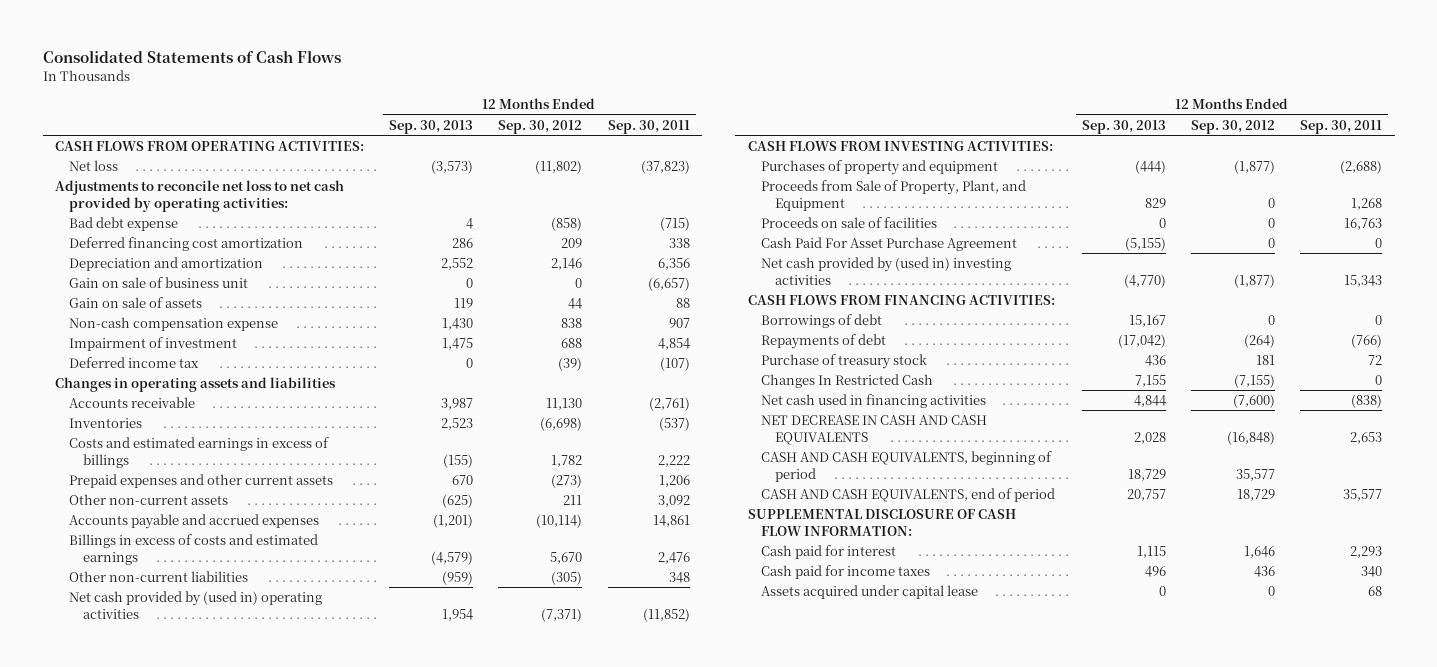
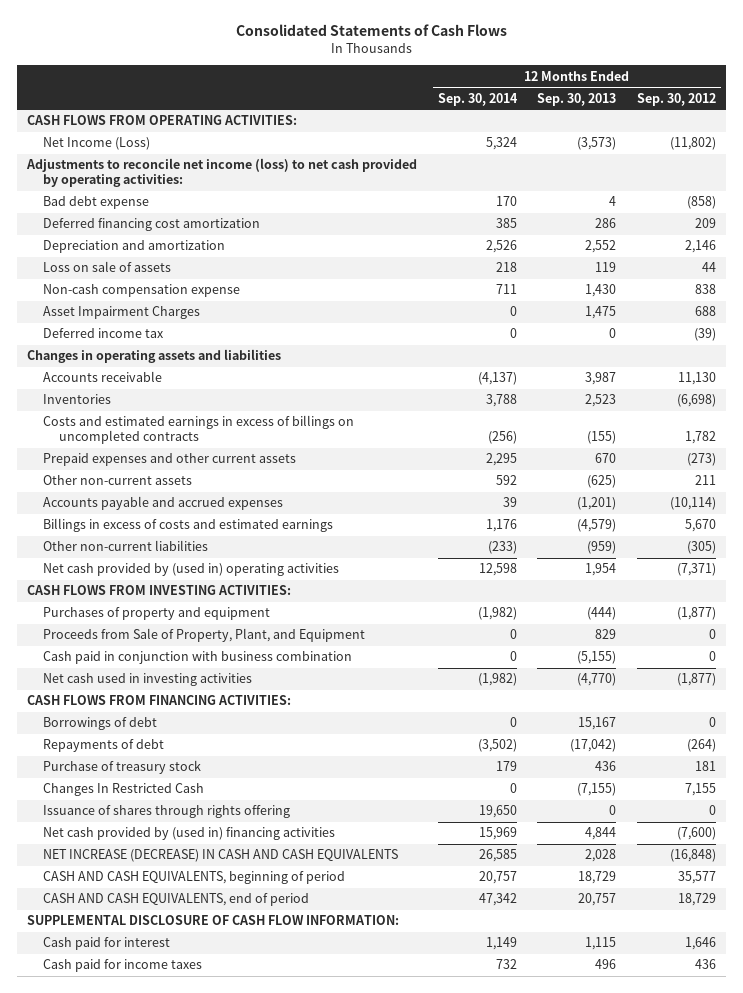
- | 12 Months Ended Sep. 30, 2013 | 12 Months Ended Sep. 30, 2012 | 12 Months Ended Sep. 30, 2011
+ | 12 Months Ended Sep. 30, 2014 | 12 Months Ended Sep. 30, 2013 | 12 Months Ended Sep. 30, 2012
- Net loss | (3,573) | (11,802) | (37,823)
- Adjustments to reconcile net loss to net cash provided by operating activities:
+ Net Income (Loss) | 5,324 | (3,573) | (11,802)
+ Adjustments to reconcile net income (loss) to net cash provided by operating activities:
- Gain on sale of business unit | 0 | 0 | (6,657)
- Gain on sale of assets | 119 | 44 | 88
+ Loss on sale of assets | 218 | 119 | 44
- Impairment of investment | 1,475 | 688 | 4,854
+ Asset Impairment Charges | 0 | 1,475 | 688
- Costs and estimated earnings in excess of billings | (155) | 1,782 | 2,222
+ Costs and estimated earnings in excess of billings on uncompleted contracts | (256) | (155) | 1,782
- Proceeds on sale of facilities | 0 | 0 | 16,763
- Cash Paid For Asset Purchase Agreement | (5,155) | 0 | 0
- Net cash provided by (used in) investing activities | (4,770) | (1,877) | 15,343
+ Cash paid in conjunction with business combination | 0 | (5,155) | 0
+ Net cash used in investing activities | (1,982) | (4,770) | (1,877)
- Changes In Restricted Cash | 7,155 | (7,155) | 0
- Net cash used in financing activities | 4,844 | (7,600) | (838)
- NET DECREASE IN CASH AND CASH EQUIVALENTS | 2,028 | (16,848) | 2,653
+ Changes In Restricted Cash | 0 | (7,155) | 7,155
+ Issuance of shares through rights offering | 19,650 | 0 | 0
+ Net cash provided by (used in) financing activities | 15,969 | 4,844 | (7,600)
+ NET INCREASE (DECREASE) IN CASH AND CASH EQUIVALENTS | 26,585 | 2,028 | (16,848)
- Assets acquired under capital lease | 0 | 0 | 68

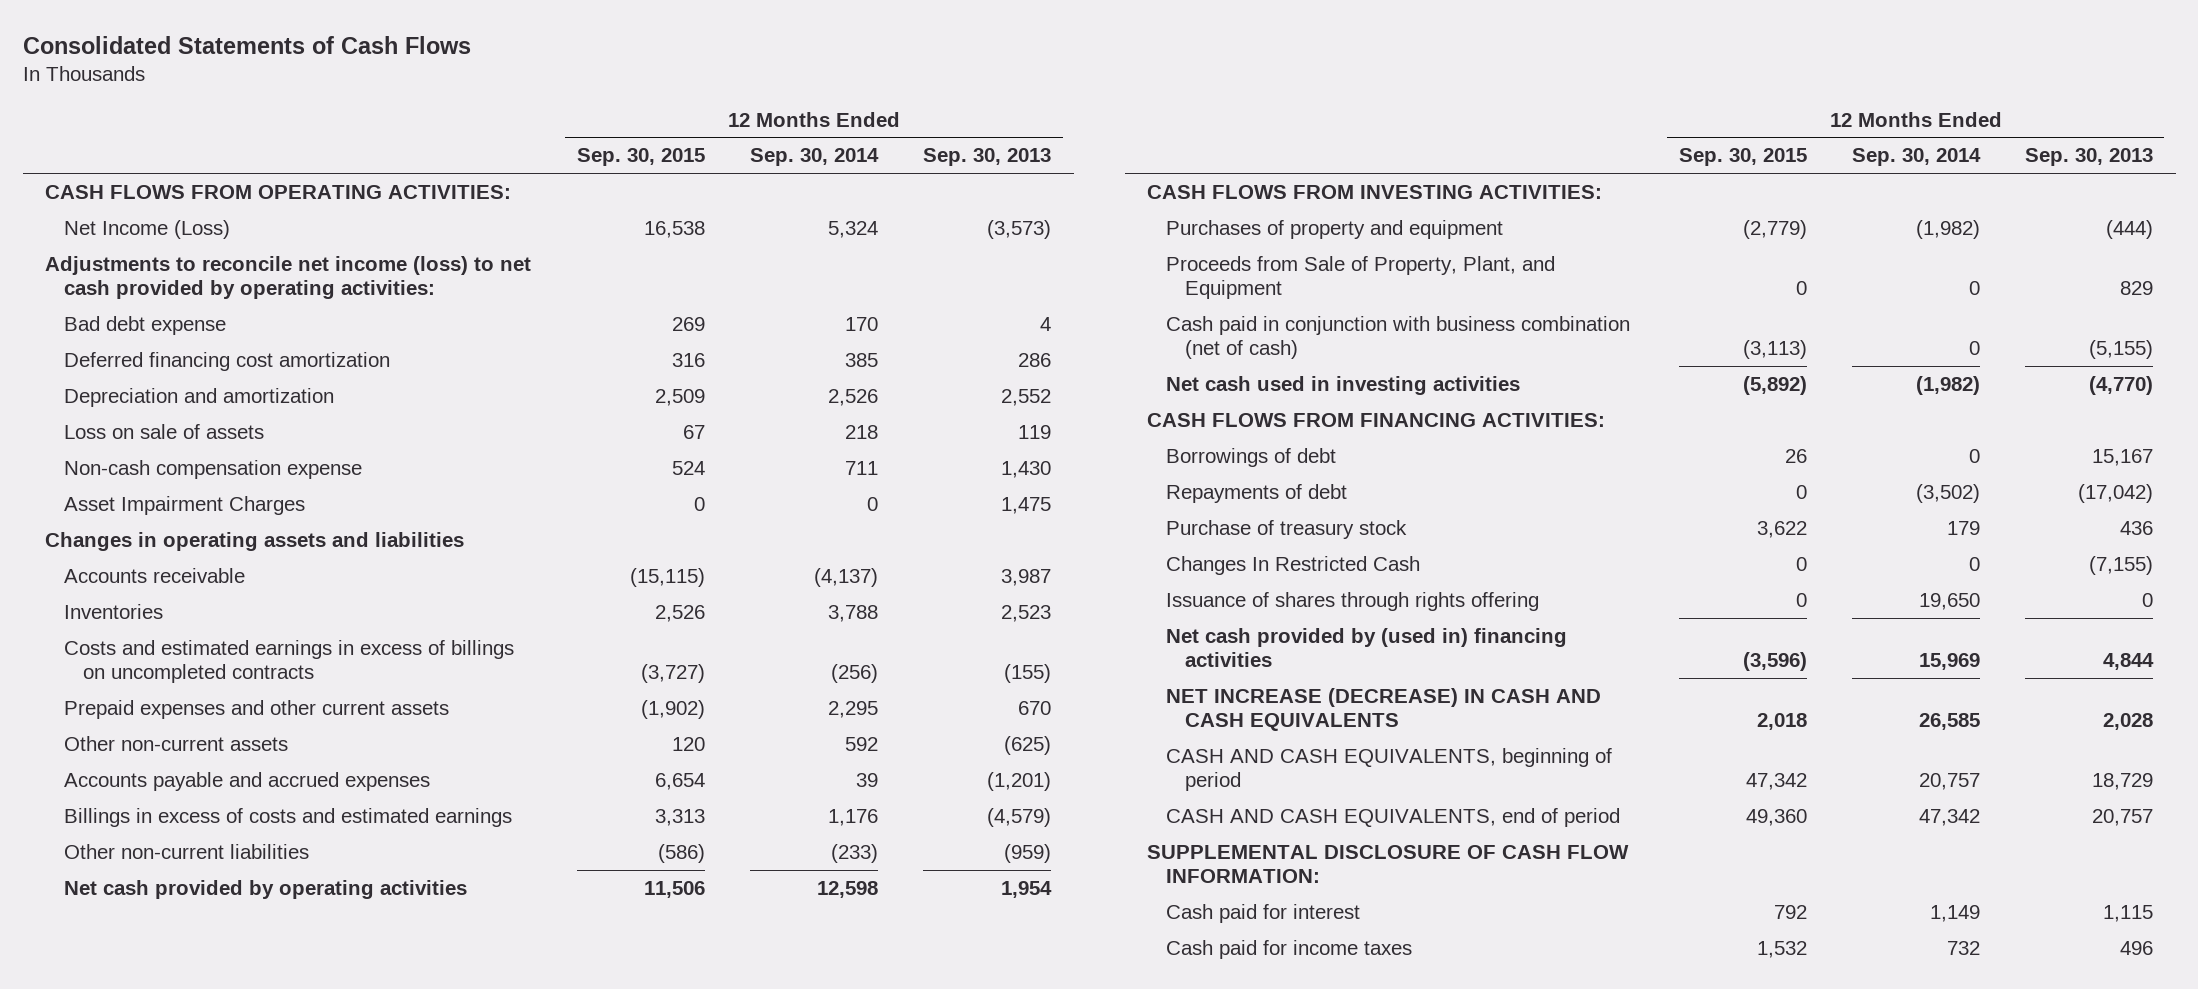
- | 12 Months Ended Sep. 30, 2014 | 12 Months Ended Sep. 30, 2013 | 12 Months Ended Sep. 30, 2012
+ | 12 Months Ended Sep. 30, 2015 | 12 Months Ended Sep. 30, 2014 | 12 Months Ended Sep. 30, 2013
- Deferred income tax | 0 | 0 | (39)
- Net cash provided by (used in) operating activities | 12,598 | 1,954 | (7,371)
+ Net cash provided by operating activities | 11,506 | 12,598 | 1,954
- Cash paid in conjunction with business combination | 0 | (5,155) | 0
+ Cash paid in conjunction with business combination (net of cash) | (3,113) | 0 | (5,155)

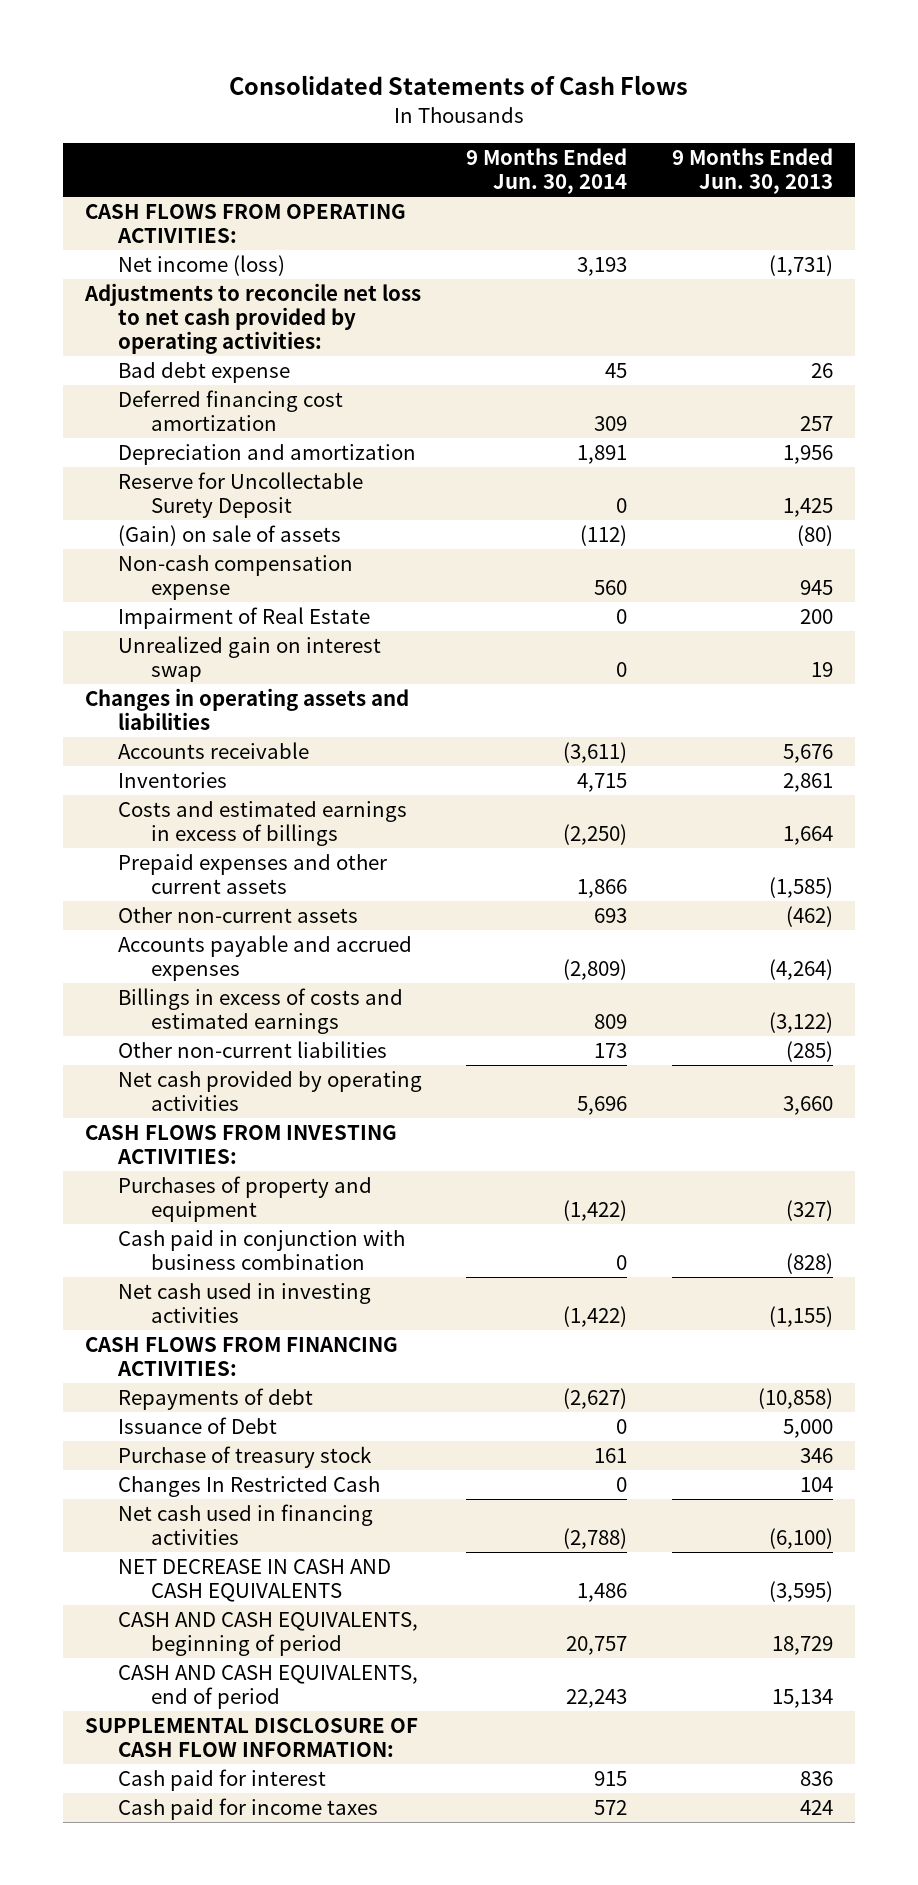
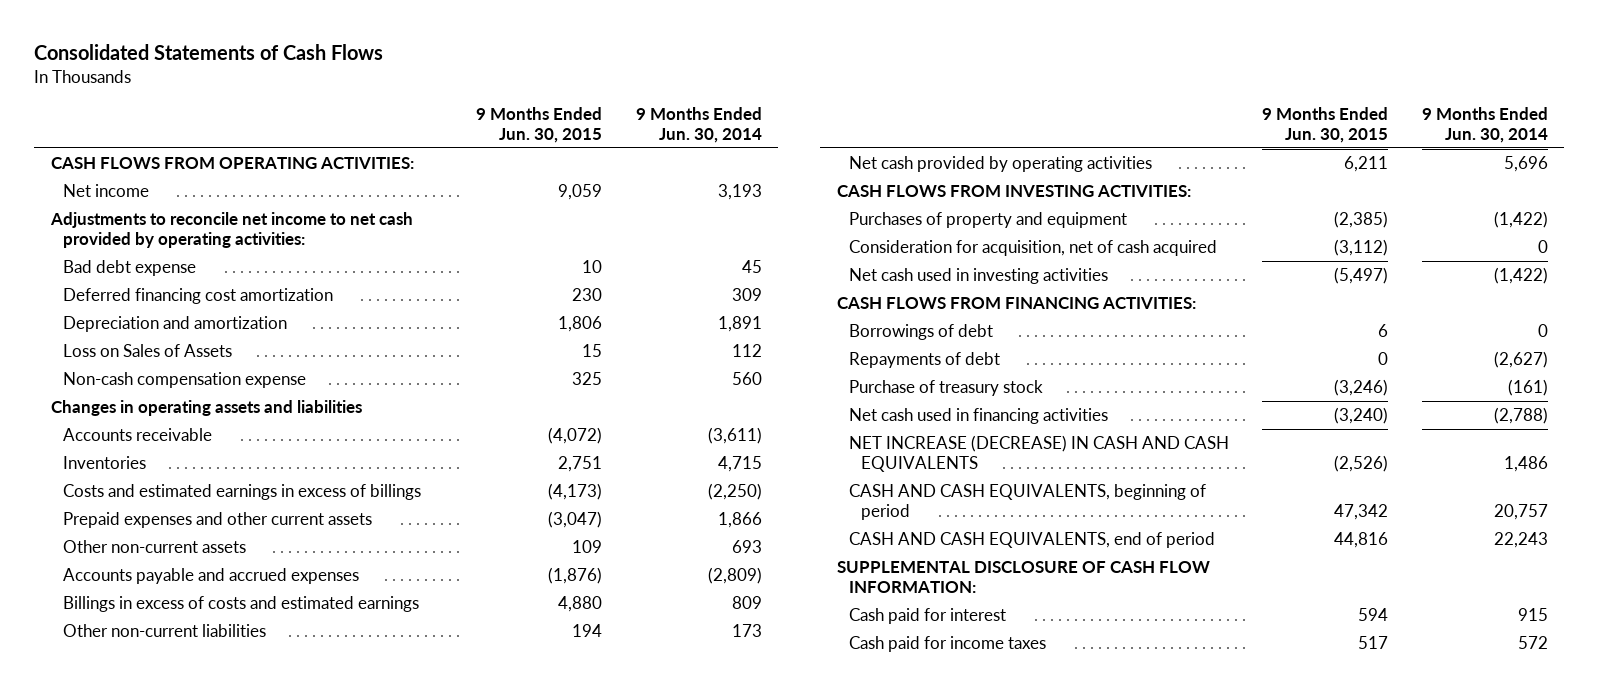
- | 9 Months Ended Jun. 30, 2014 | 9 Months Ended Jun. 30, 2013
+ | 9 Months Ended Jun. 30, 2015 | 9 Months Ended Jun. 30, 2014
- Net income (loss) | 3,193 | (1,731)
- Adjustments to reconcile net loss to net cash provided by operating activities:
+ Net income | 9,059 | 3,193
+ Adjustments to reconcile net income to net cash provided by operating activities:
- Reserve for Uncollectable Surety Deposit | 0 | 1,425
- (Gain) on sale of assets | (112) | (80)
+ Loss on Sales of Assets | 15 | 112
- Impairment of Real Estate | 0 | 200
- Unrealized gain on interest swap | 0 | 19
- Cash paid in conjunction with business combination | 0 | (828)
+ Consideration for acquisition, net of cash acquired | (3,112) | 0
+ Borrowings of debt | 6 | 0
- Issuance of Debt | 0 | 5,000
- Purchase of treasury stock | 161 | 346
- Changes In Restricted Cash | 0 | 104
+ Purchase of treasury stock | (3,246) | (161)
- NET DECREASE IN CASH AND CASH EQUIVALENTS | 1,486 | (3,595)
+ NET INCREASE (DECREASE) IN CASH AND CASH EQUIVALENTS | (2,526) | 1,486

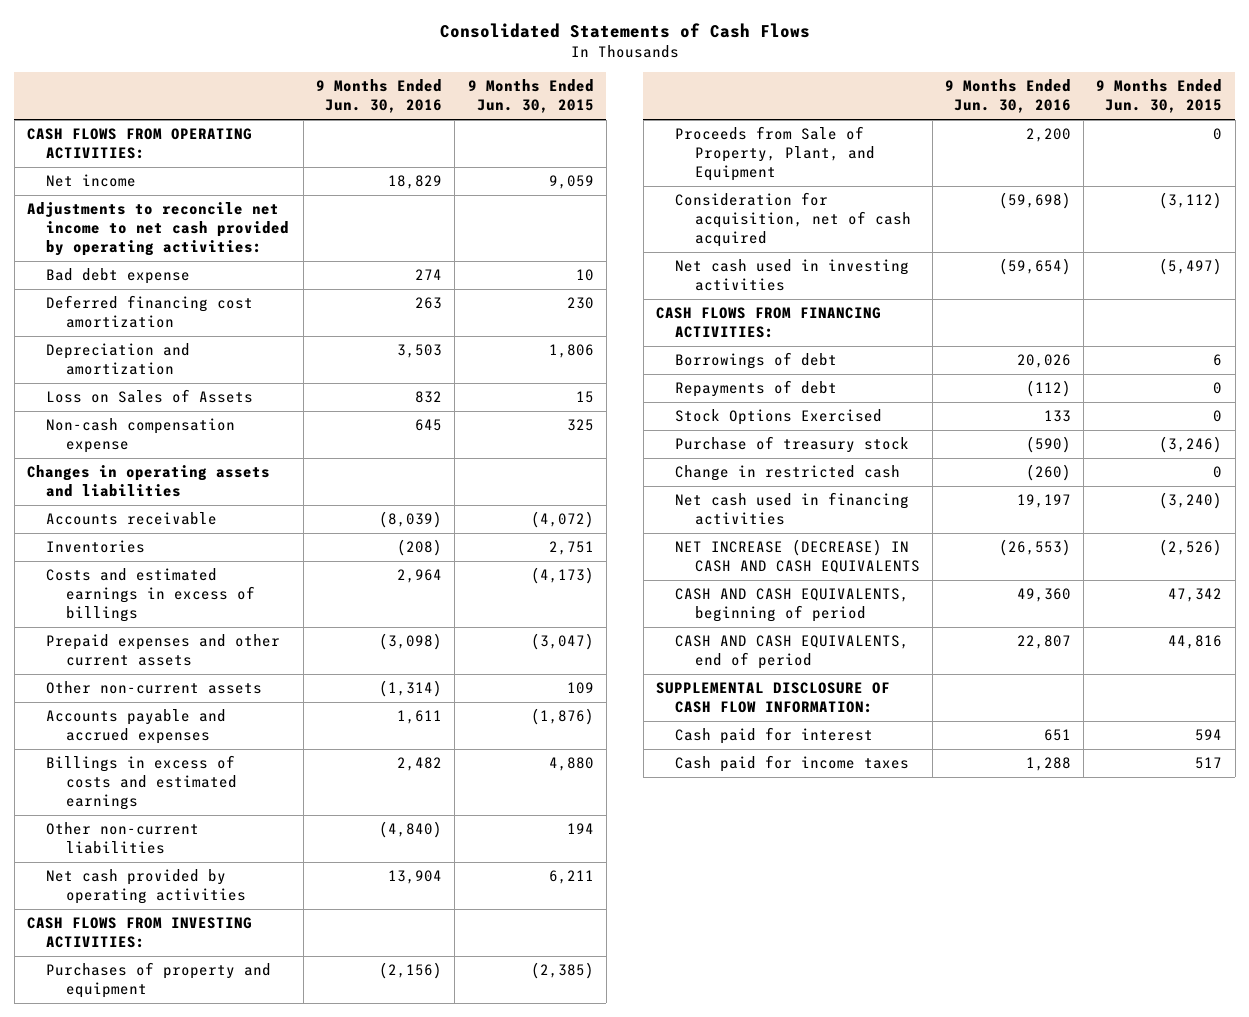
- | 9 Months Ended Jun. 30, 2015 | 9 Months Ended Jun. 30, 2014
+ | 9 Months Ended Jun. 30, 2016 | 9 Months Ended Jun. 30, 2015
+ Proceeds from Sale of Property, Plant, and Equipment | 2,200 | 0
+ Stock Options Exercised | 133 | 0
+ Change in restricted cash | (260) | 0

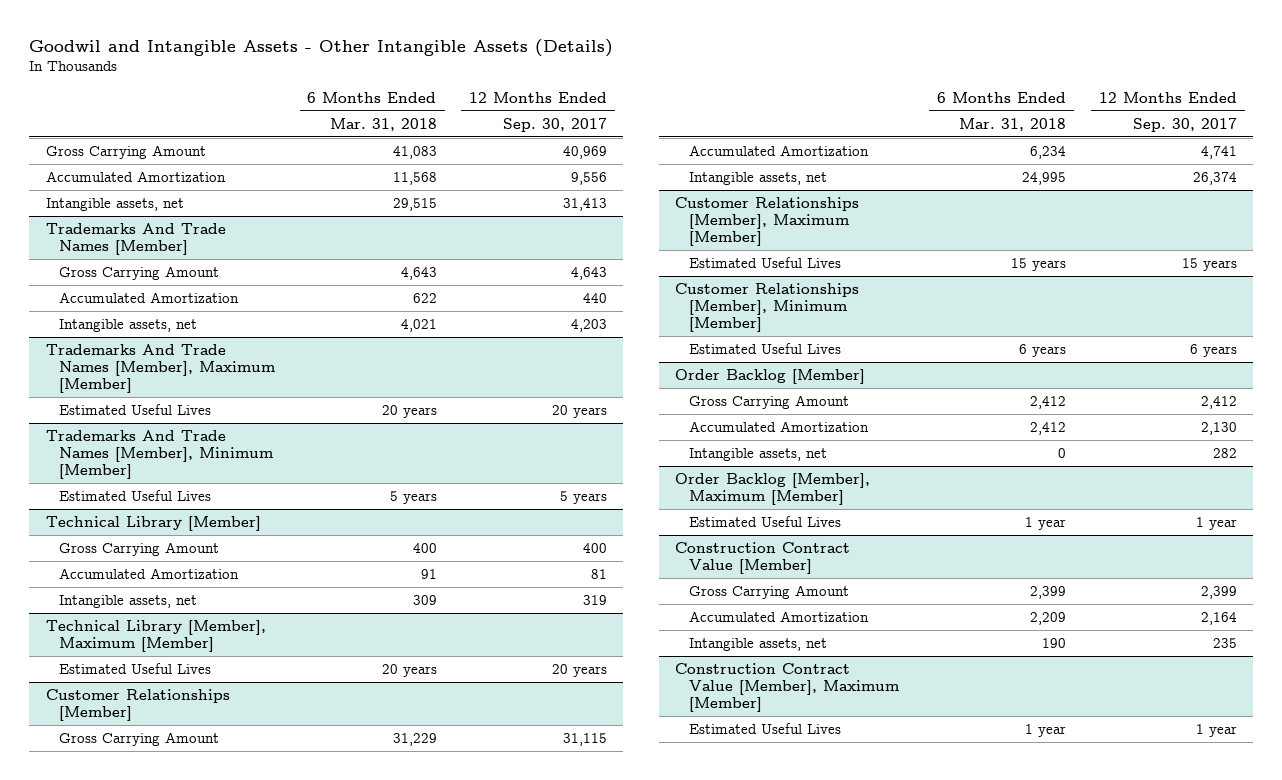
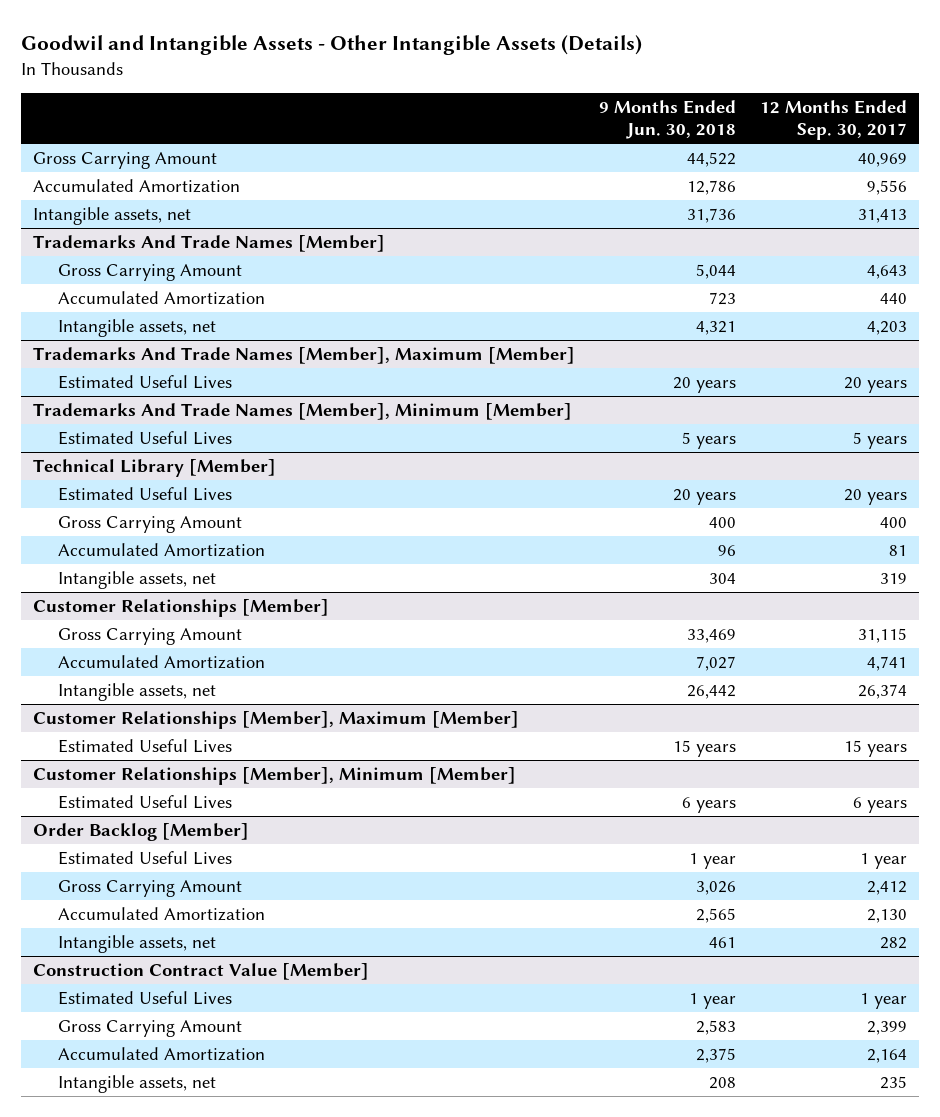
- | 6 Months Ended Mar. 31, 2018 | 12 Months Ended Sep. 30, 2017
+ | 9 Months Ended Jun. 30, 2018 | 12 Months Ended Sep. 30, 2017
@ Technical Library [Member]
+ Estimated Useful Lives | 20 years | 20 years
- Technical Library [Member], Maximum [Member]
- Estimated Useful Lives | 20 years | 20 years
@ Order Backlog [Member]
+ Estimated Useful Lives | 1 year | 1 year
- Order Backlog [Member], Maximum [Member]
- Estimated Useful Lives | 1 year | 1 year
@ Construction Contract Value [Member]
+ Estimated Useful Lives | 1 year | 1 year
- Construction Contract Value [Member], Maximum [Member]
- Estimated Useful Lives | 1 year | 1 year

